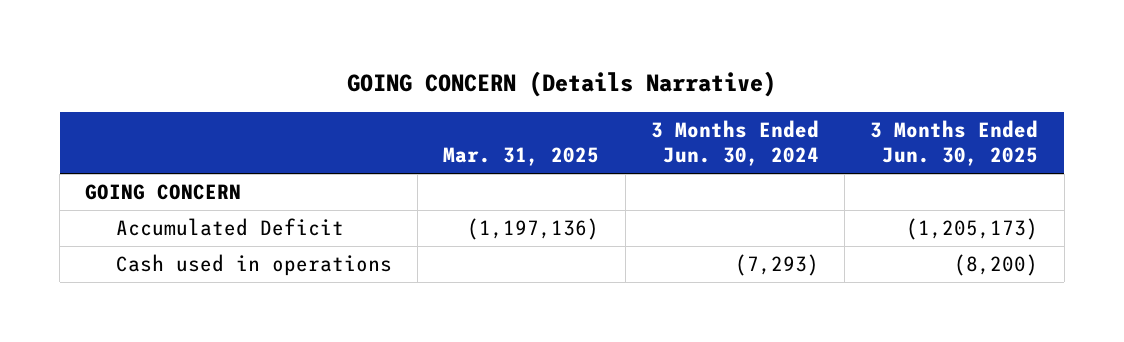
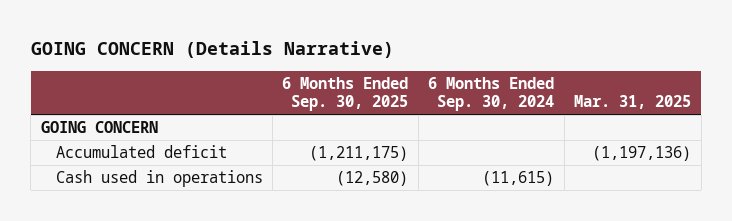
- | Mar. 31, 2025 | 3 Months Ended Jun. 30, 2024 | 3 Months Ended Jun. 30, 2025
+ | 6 Months Ended Sep. 30, 2025 | 6 Months Ended Sep. 30, 2024 | Mar. 31, 2025
- Accumulated Deficit | (1,197,136) | | (1,205,173)
+ Accumulated deficit | (1,211,175) | | (1,197,136)

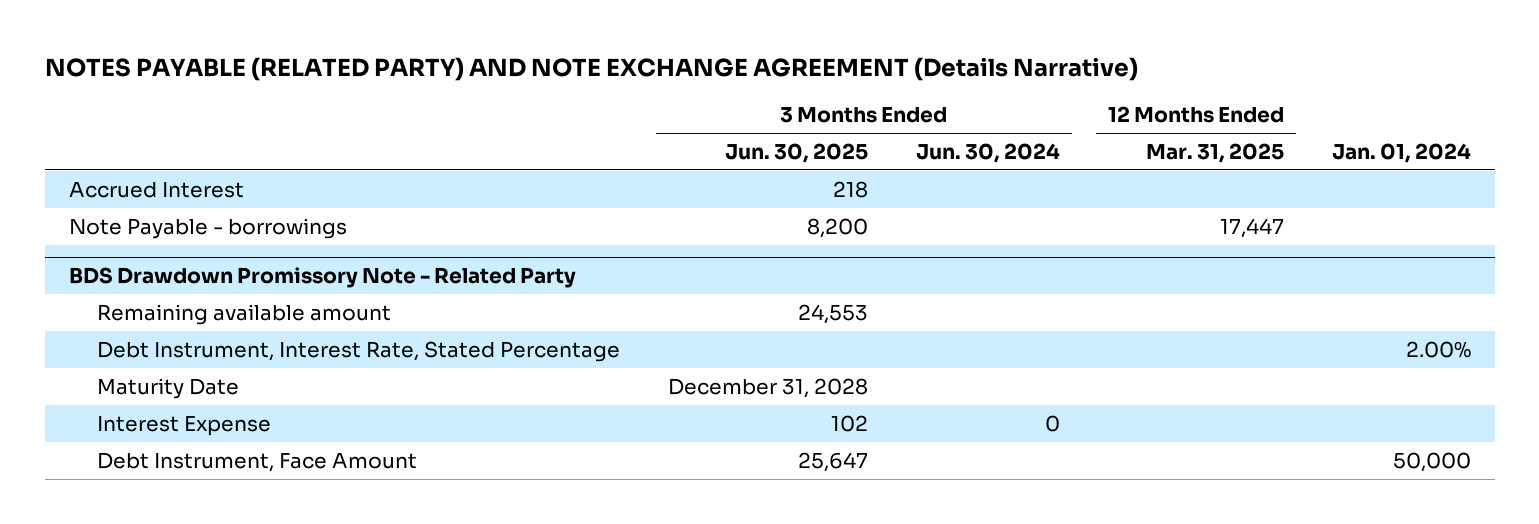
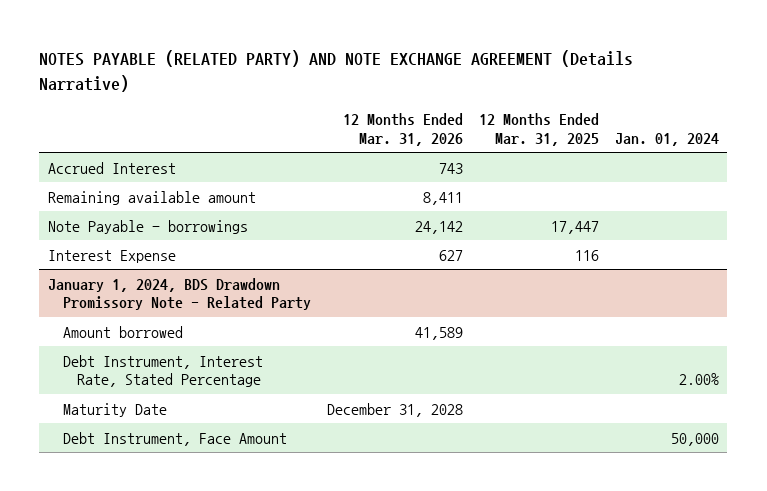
- | 3 Months Ended Jun. 30, 2025 | 3 Months Ended Jun. 30, 2024 | 12 Months Ended Mar. 31, 2025 | Jan. 01, 2024
+ | 12 Months Ended Mar. 31, 2026 | 12 Months Ended Mar. 31, 2025 | Jan. 01, 2024
+ Remaining available amount | 8,411 | |
- BDS Drawdown Promissory Note - Related Party
- Remaining available amount | 24,553 | | |
+ Interest Expense | 627 | 116 |
+ January 1, 2024, BDS Drawdown Promissory Note - Related Party
+ Amount borrowed | 41,589 | |
- Interest Expense | 102 | 0 | |

